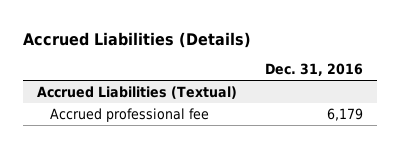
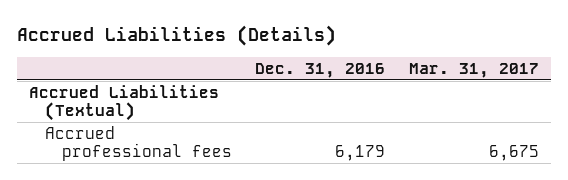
- | Dec. 31, 2016
+ | Dec. 31, 2016 | Mar. 31, 2017
- Accrued professional fee | 6,179
+ Accrued professional fees | 6,179 | 6,675

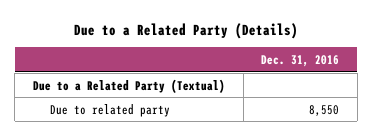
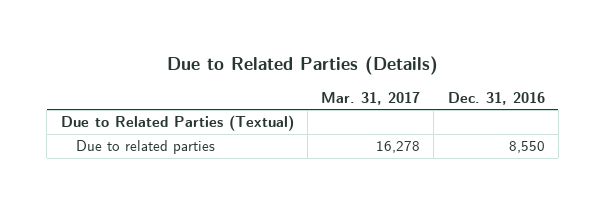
- Due to a Related Party (Details)
+ Due to Related Parties (Details)
- | Dec. 31, 2016
+ | Mar. 31, 2017 | Dec. 31, 2016
- Due to a Related Party (Textual)
- Due to related party | 8,550
+ Due to Related Parties (Textual)
+ Due to related parties | 16,278 | 8,550

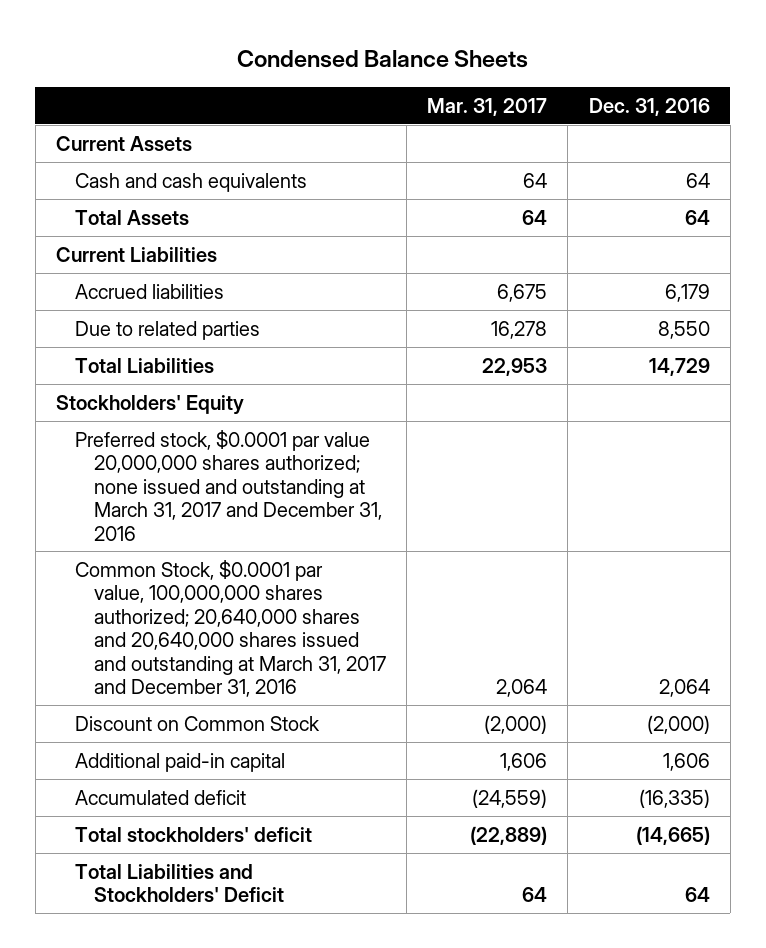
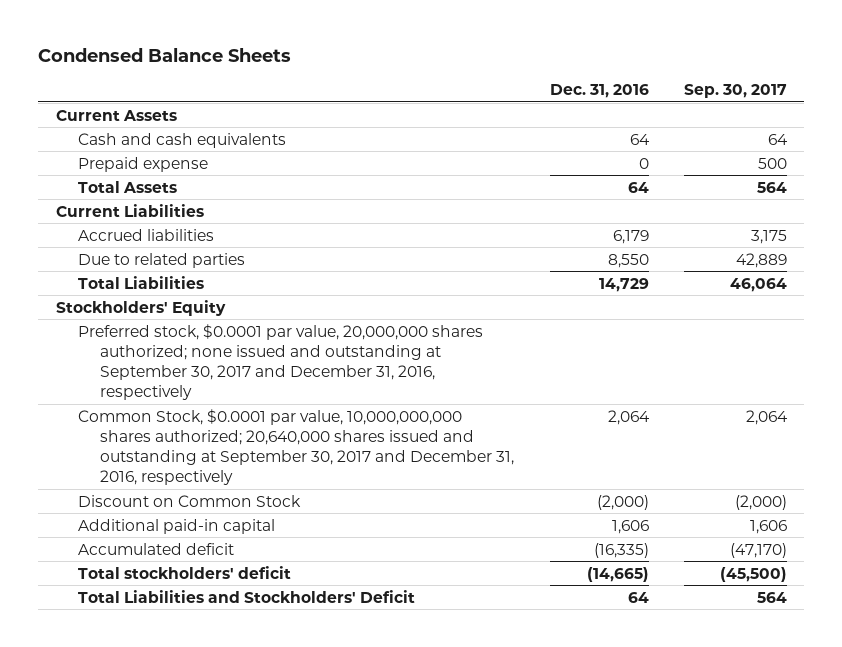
- | Mar. 31, 2017 | Dec. 31, 2016
+ | Dec. 31, 2016 | Sep. 30, 2017
+ Prepaid expense | 0 | 500
- Preferred stock, $0.0001 par value 20,000,000 shares authorized; none issued and outstanding at March 31, 2017 and December 31, 2016
- Common Stock, $0.0001 par value, 100,000,000 shares authorized; 20,640,000 shares and 20,640,000 shares issued and outstanding at March 31, 2017 and December 31, 2016 | 2,064 | 2,064
+ Preferred stock, $0.0001 par value, 20,000,000 shares authorized; none issued and outstanding at September 30, 2017 and December 31, 2016, respectively
+ Common Stock, $0.0001 par value, 10,000,000,000 shares authorized; 20,640,000 shares issued and outstanding at September 30, 2017 and December 31, 2016, respectively | 2,064 | 2,064

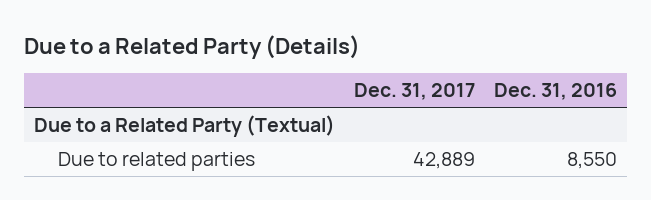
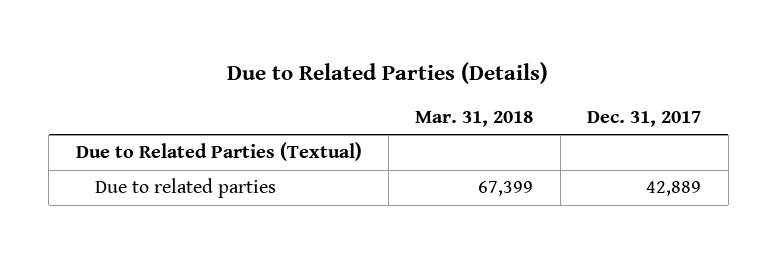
- Due to a Related Party (Details)
+ Due to Related Parties (Details)
- | Dec. 31, 2017 | Dec. 31, 2016
+ | Mar. 31, 2018 | Dec. 31, 2017
- Due to a Related Party (Textual)
+ Due to Related Parties (Textual)

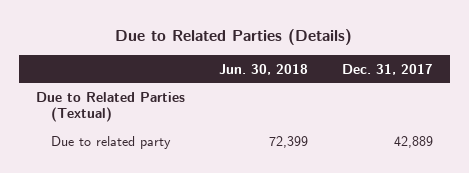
- | Mar. 31, 2018 | Dec. 31, 2017
+ | Jun. 30, 2018 | Dec. 31, 2017
- Due to related parties | 67,399 | 42,889
+ Due to related party | 72,399 | 42,889

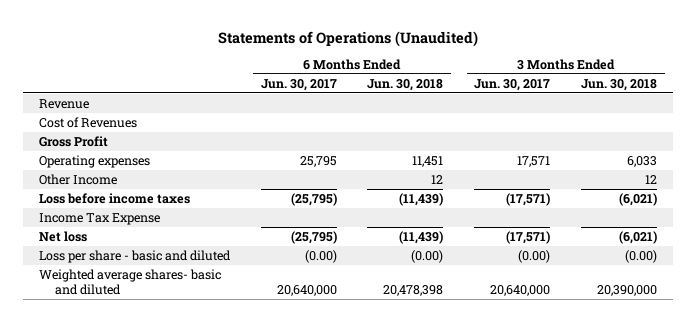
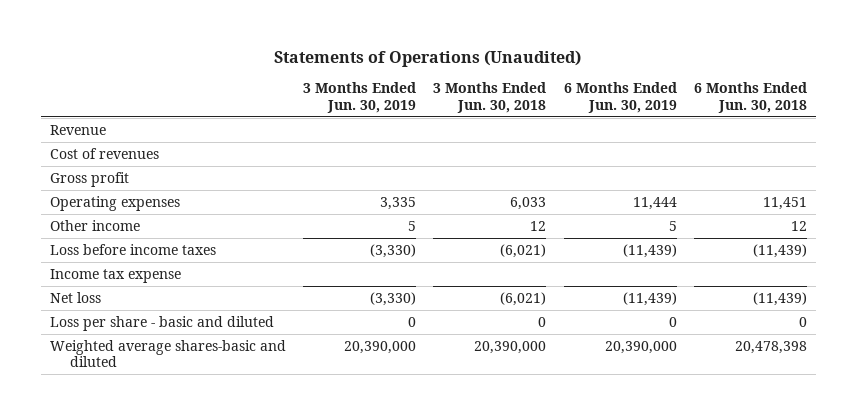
- | 6 Months Ended Jun. 30, 2017 | 6 Months Ended Jun. 30, 2018 | 3 Months Ended Jun. 30, 2017 | 3 Months Ended Jun. 30, 2018
+ | 3 Months Ended Jun. 30, 2019 | 3 Months Ended Jun. 30, 2018 | 6 Months Ended Jun. 30, 2019 | 6 Months Ended Jun. 30, 2018
- Cost of Revenues
- Gross Profit
+ Cost of revenues
+ Gross profit
- Other Income | | 12 | | 12
+ Other income | 5 | 12 | 5 | 12
- Income Tax Expense
+ Income tax expense
- Loss per share - basic and diluted | (0.00) | (0.00) | (0.00) | (0.00)
- Weighted average shares- basic and diluted | 20,640,000 | 20,478,398 | 20,640,000 | 20,390,000
+ Loss per share - basic and diluted | 0 | 0 | 0 | 0
+ Weighted average shares-basic and diluted | 20,390,000 | 20,390,000 | 20,390,000 | 20,478,398

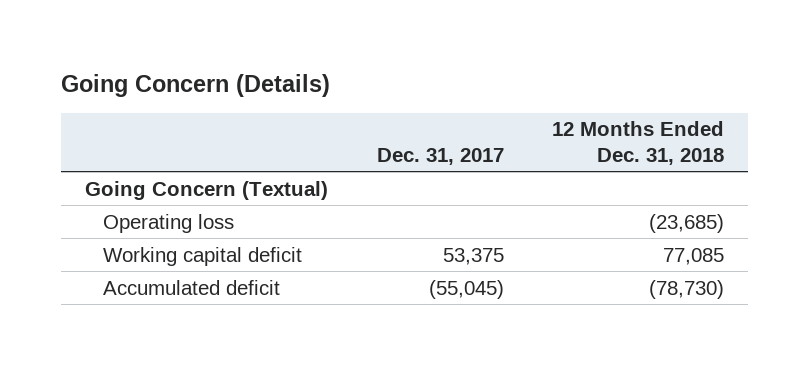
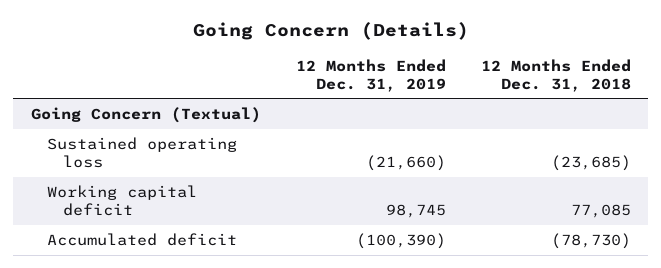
- | Dec. 31, 2017 | 12 Months Ended Dec. 31, 2018
+ | 12 Months Ended Dec. 31, 2019 | 12 Months Ended Dec. 31, 2018
- Operating loss | | (23,685)
+ Sustained operating loss | (21,660) | (23,685)

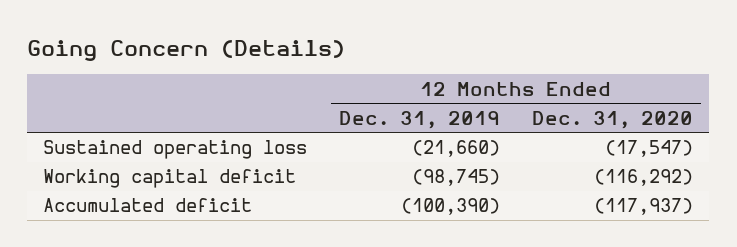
- | 12 Months Ended Dec. 31, 2019 | 12 Months Ended Dec. 31, 2018
+ | 12 Months Ended Dec. 31, 2019 | 12 Months Ended Dec. 31, 2020
- Going Concern (Textual)
- Working capital deficit | 98,745 | 77,085
+ Working capital deficit | (98,745) | (116,292)

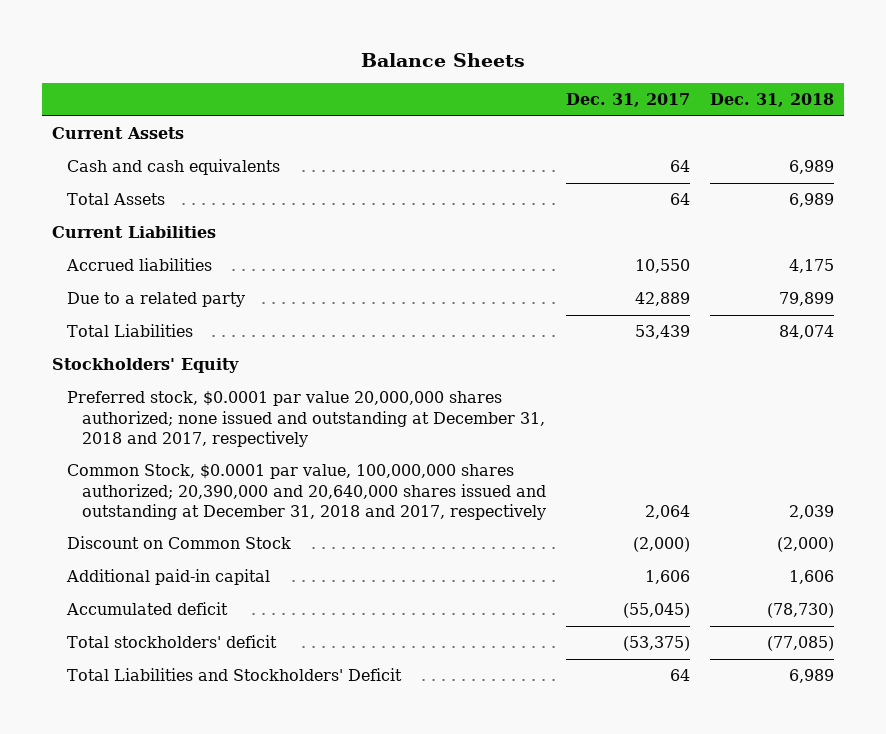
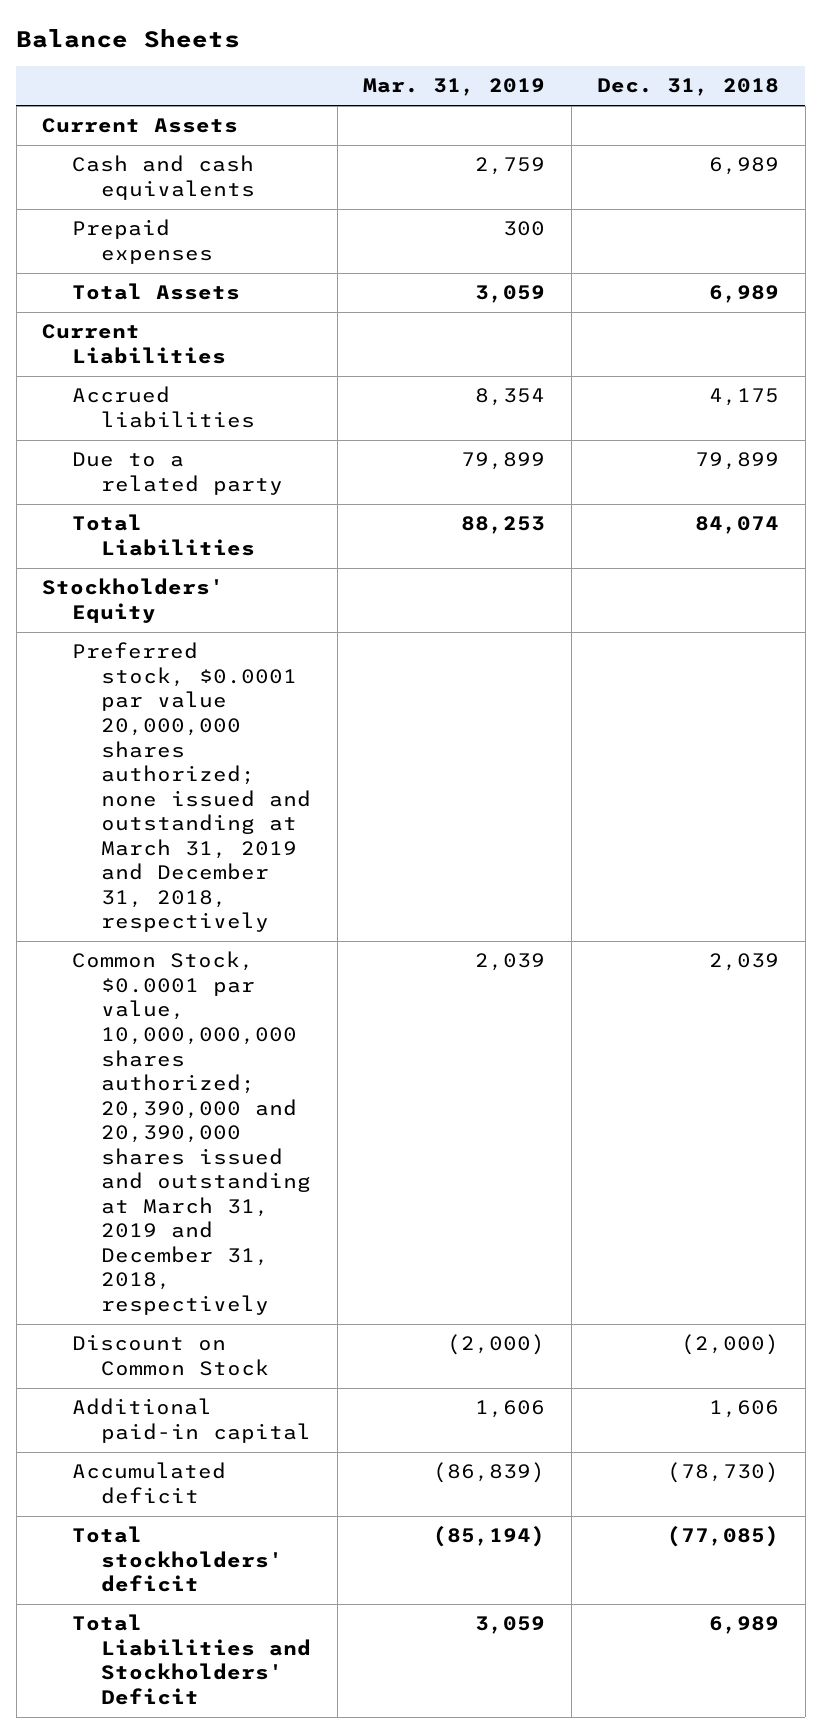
- | Dec. 31, 2017 | Dec. 31, 2018
+ | Mar. 31, 2019 | Dec. 31, 2018
+ Prepaid expenses | 300 |
- Preferred stock, $0.0001 par value 20,000,000 shares authorized; none issued and outstanding at December 31, 2018 and 2017, respectively
- Common Stock, $0.0001 par value, 100,000,000 shares authorized; 20,390,000 and 20,640,000 shares issued and outstanding at December 31, 2018 and 2017, respectively | 2,064 | 2,039
+ Preferred stock, $0.0001 par value 20,000,000 shares authorized; none issued and outstanding at March 31, 2019 and December 31, 2018, respectively
+ Common Stock, $0.0001 par value, 10,000,000,000 shares authorized; 20,390,000 and 20,390,000 shares issued and outstanding at March 31, 2019 and December 31, 2018, respectively | 2,039 | 2,039

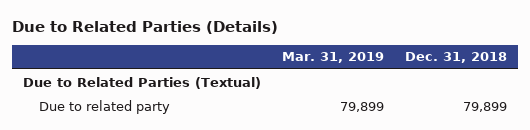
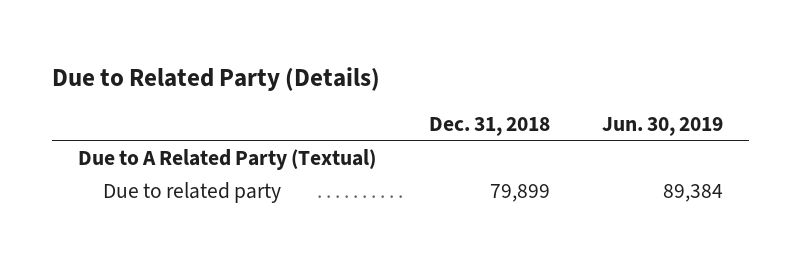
- Due to Related Parties (Details)
+ Due to Related Party (Details)
- | Mar. 31, 2019 | Dec. 31, 2018
+ | Dec. 31, 2018 | Jun. 30, 2019
- Due to Related Parties (Textual)
+ Due to A Related Party (Textual)

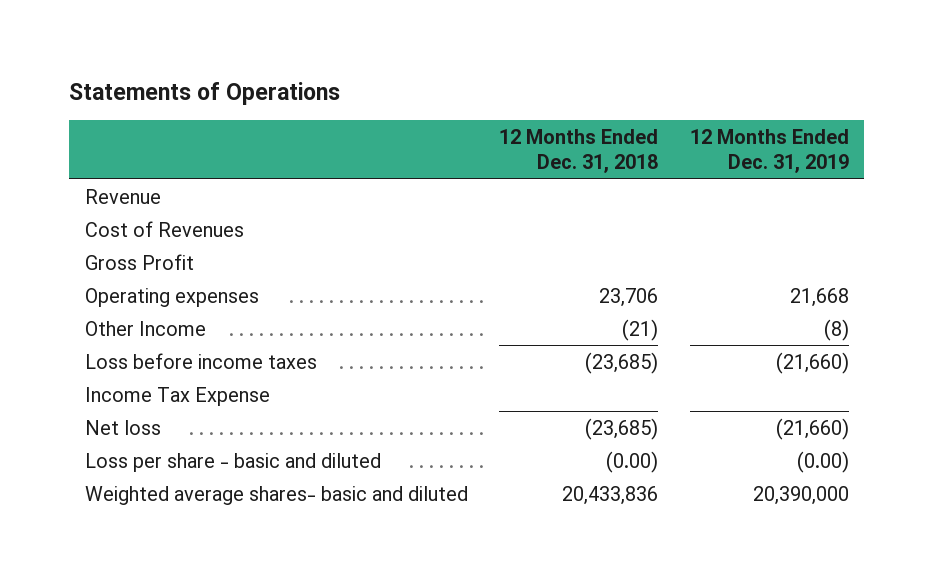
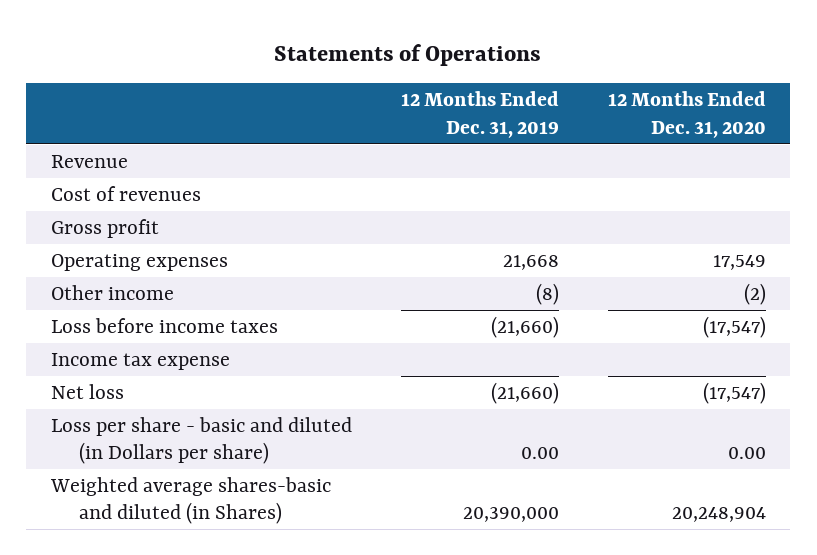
- | 12 Months Ended Dec. 31, 2018 | 12 Months Ended Dec. 31, 2019
+ | 12 Months Ended Dec. 31, 2019 | 12 Months Ended Dec. 31, 2020
- Cost of Revenues
- Gross Profit
+ Cost of revenues
+ Gross profit
- Other Income | (21) | (8)
+ Other income | (8) | (2)
- Income Tax Expense
+ Income tax expense
- Loss per share - basic and diluted | (0.00) | (0.00)
- Weighted average shares- basic and diluted | 20,433,836 | 20,390,000
+ Loss per share - basic and diluted (in Dollars per share) | 0.00 | 0.00
+ Weighted average shares-basic and diluted (in Shares) | 20,390,000 | 20,248,904

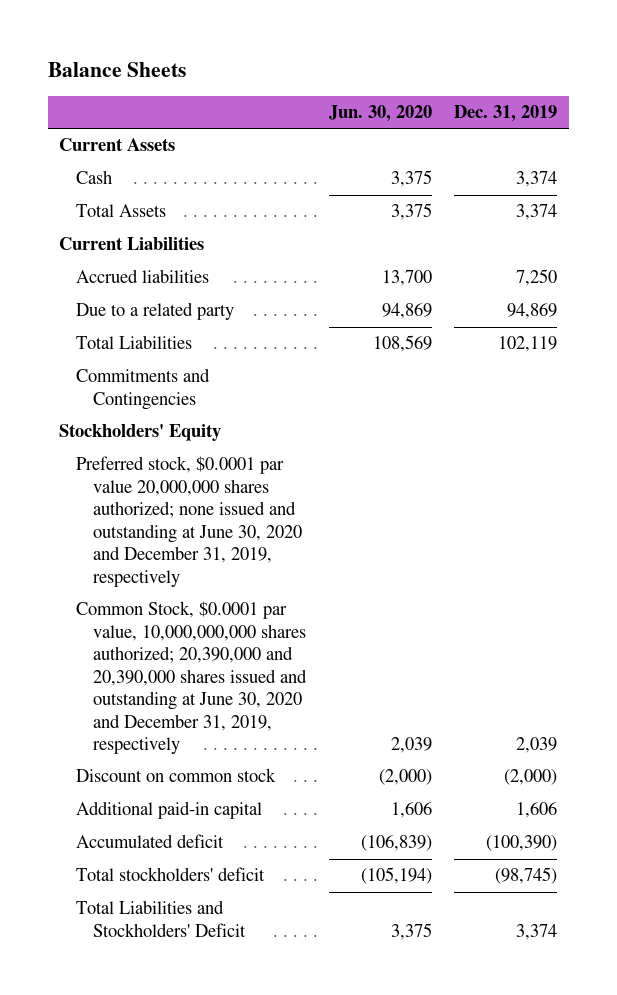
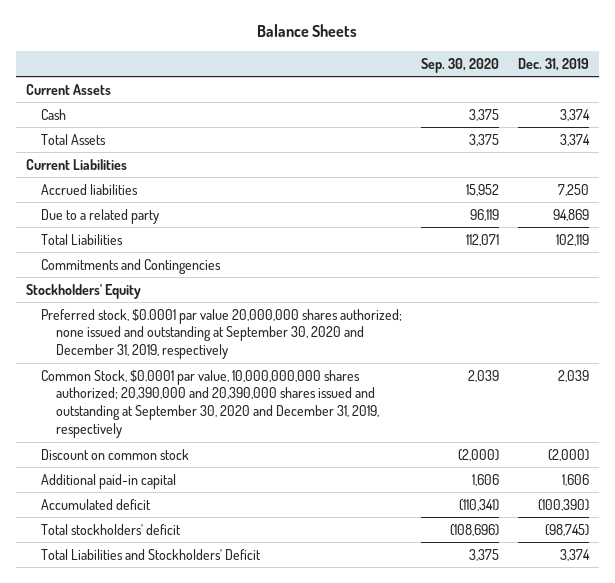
- | Jun. 30, 2020 | Dec. 31, 2019
+ | Sep. 30, 2020 | Dec. 31, 2019
- Preferred stock, $0.0001 par value 20,000,000 shares authorized; none issued and outstanding at June 30, 2020 and December 31, 2019, respectively
- Common Stock, $0.0001 par value, 10,000,000,000 shares authorized; 20,390,000 and 20,390,000 shares issued and outstanding at June 30, 2020 and December 31, 2019, respectively | 2,039 | 2,039
+ Preferred stock, $0.0001 par value 20,000,000 shares authorized; none issued and outstanding at September 30, 2020 and December 31, 2019, respectively
+ Common Stock, $0.0001 par value, 10,000,000,000 shares authorized; 20,390,000 and 20,390,000 shares issued and outstanding at September 30, 2020 and December 31, 2019, respectively | 2,039 | 2,039

